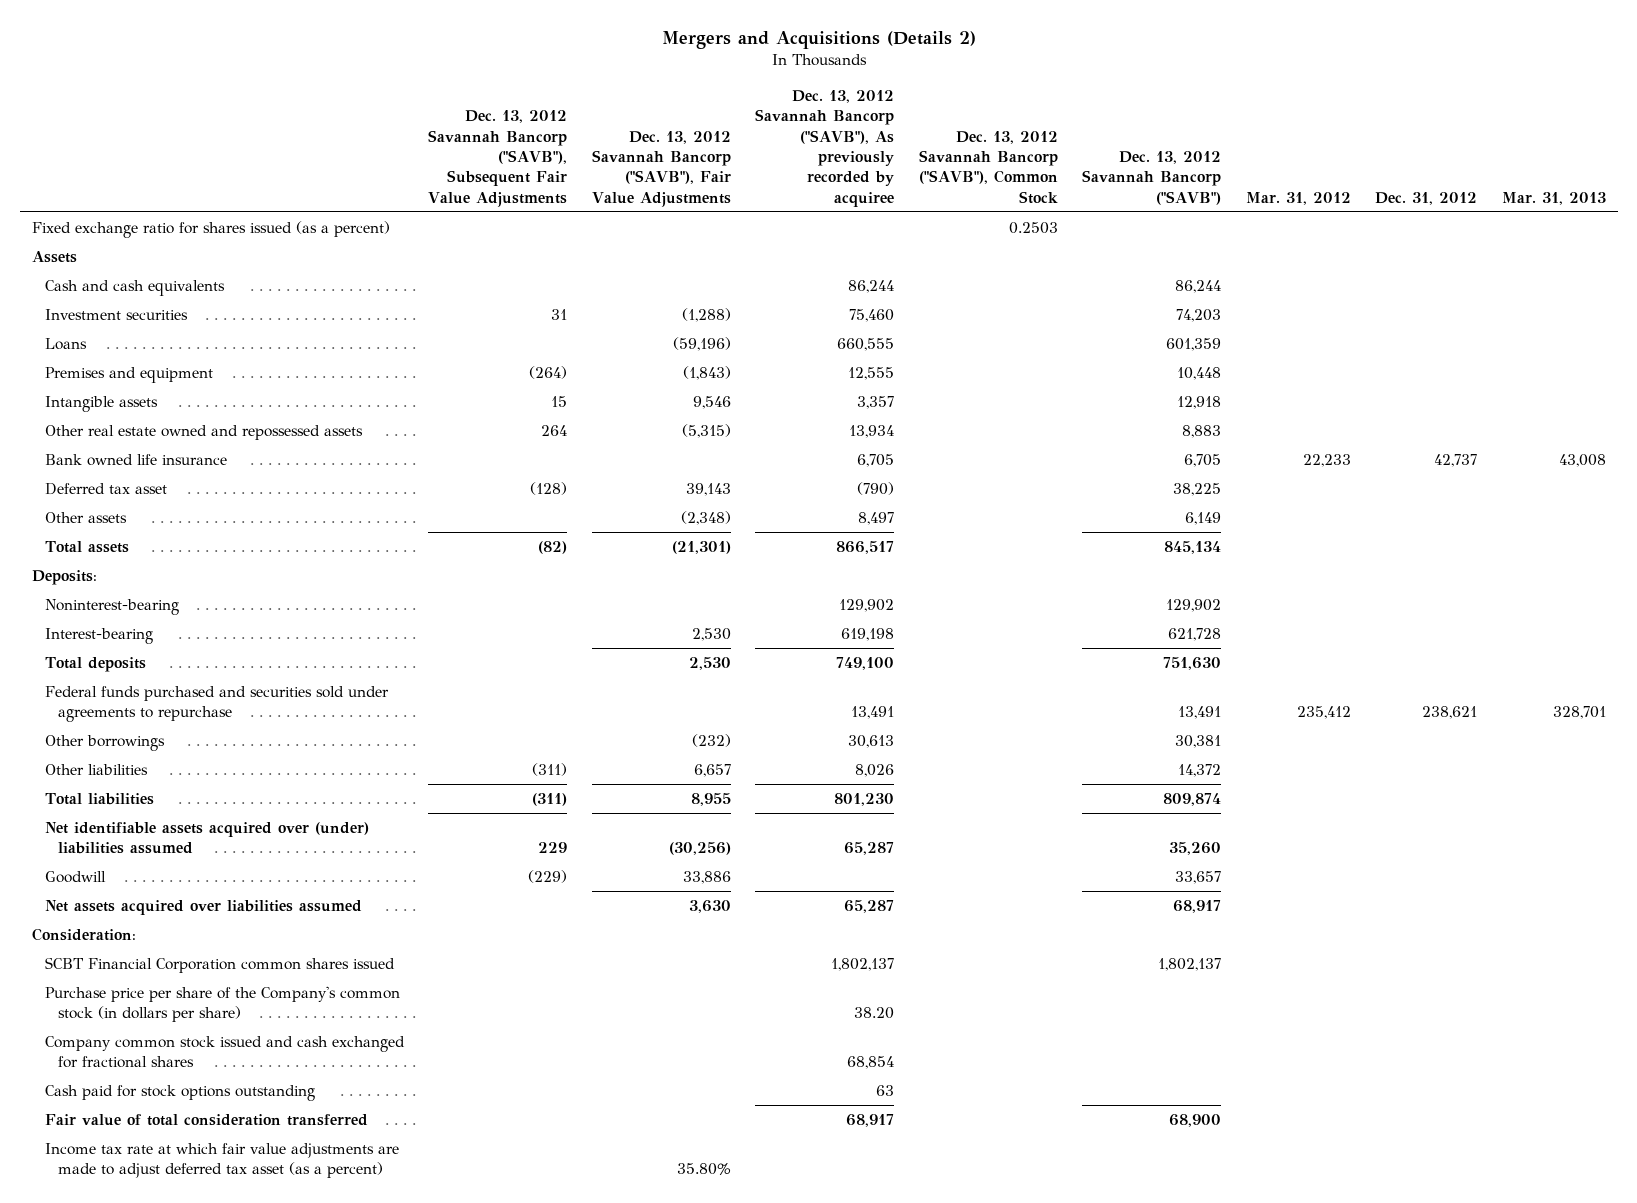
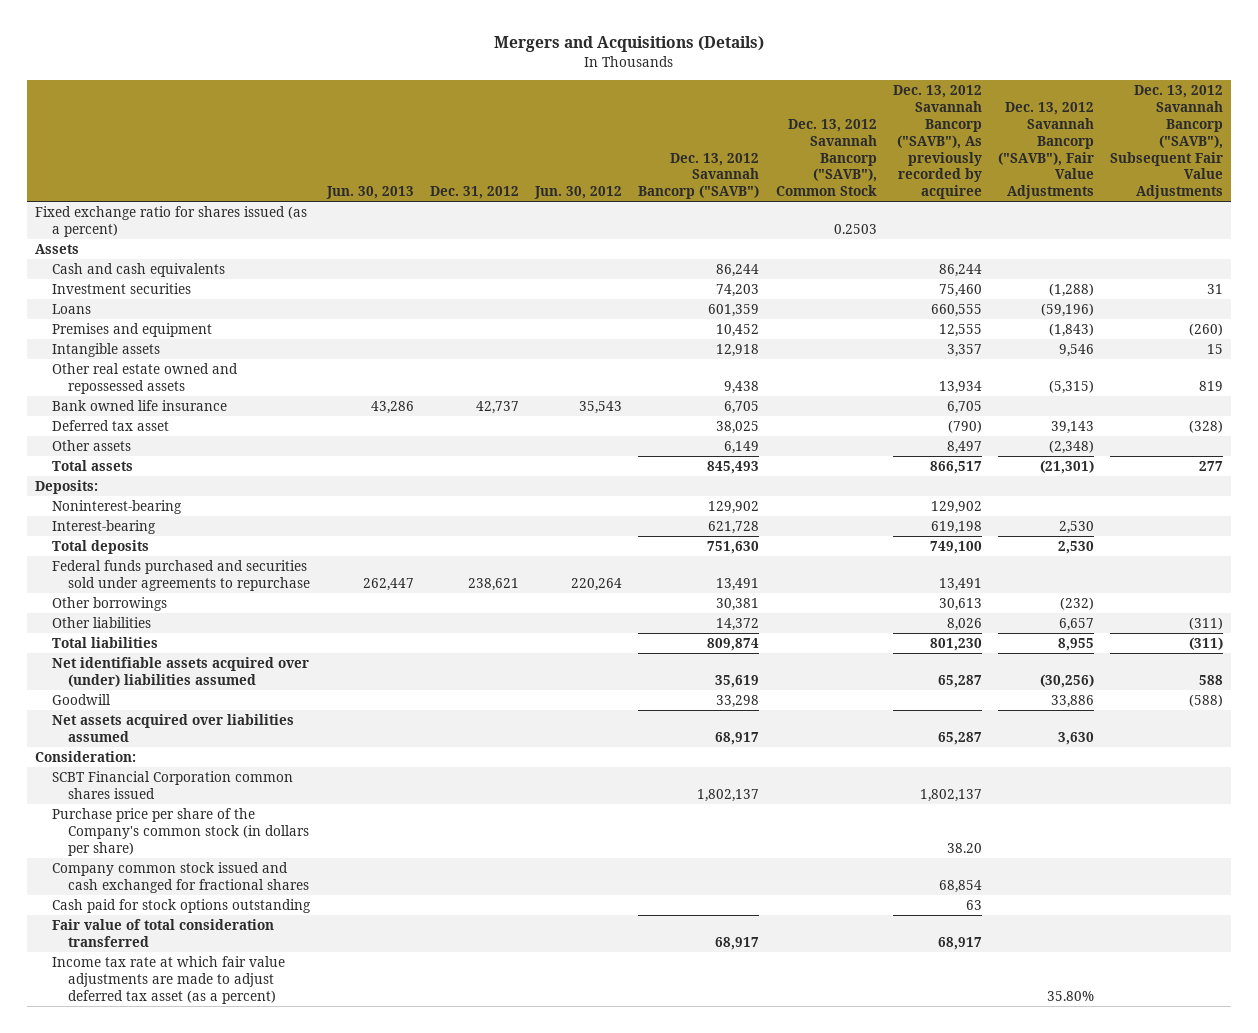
- Mergers and Acquisitions (Details 2)
+ Mergers and Acquisitions (Details)
- | Dec. 13, 2012 Savannah Bancorp ("SAVB"), Subsequent Fair Value Adjustments | Dec. 13, 2012 Savannah Bancorp ("SAVB"), Fair Value Adjustments | Dec. 13, 2012 Savannah Bancorp ("SAVB"), As previously recorded by acquiree | Dec. 13, 2012 Savannah Bancorp ("SAVB"), Common Stock | Dec. 13, 2012 Savannah Bancorp ("SAVB") | Mar. 31, 2012 | Dec. 31, 2012 | Mar. 31, 2013
+ | Jun. 30, 2013 | Dec. 31, 2012 | Jun. 30, 2012 | Dec. 13, 2012 Savannah Bancorp ("SAVB") | Dec. 13, 2012 Savannah Bancorp ("SAVB"), Common Stock | Dec. 13, 2012 Savannah Bancorp ("SAVB"), As previously recorded by acquiree | Dec. 13, 2012 Savannah Bancorp ("SAVB"), Fair Value Adjustments | Dec. 13, 2012 Savannah Bancorp ("SAVB"), Subsequent Fair Value Adjustments
- Premises and equipment | (264) | (1,843) | 12,555 | | 10,448 | | |
+ Premises and equipment | | | | 10,452 | | 12,555 | (1,843) | (260)
- Other real estate owned and repossessed assets | 264 | (5,315) | 13,934 | | 8,883 | | |
+ Other real estate owned and repossessed assets | | | | 9,438 | | 13,934 | (5,315) | 819
- Deferred tax asset | (128) | 39,143 | (790) | | 38,225 | | |
+ Deferred tax asset | | | | 38,025 | | (790) | 39,143 | (328)
- Total assets | (82) | (21,301) | 866,517 | | 845,134 | | |
+ Total assets | | | | 845,493 | | 866,517 | (21,301) | 277
- Net identifiable assets acquired over (under) liabilities assumed | 229 | (30,256) | 65,287 | | 35,260 | | |
- Goodwill | (229) | 33,886 | | | 33,657 | | |
+ Net identifiable assets acquired over (under) liabilities assumed | | | | 35,619 | | 65,287 | (30,256) | 588
+ Goodwill | | | | 33,298 | | | 33,886 | (588)
- Fair value of total consideration transferred | | | 68,917 | | 68,900 | | |
+ Fair value of total consideration transferred | | | | 68,917 | | 68,917 | |

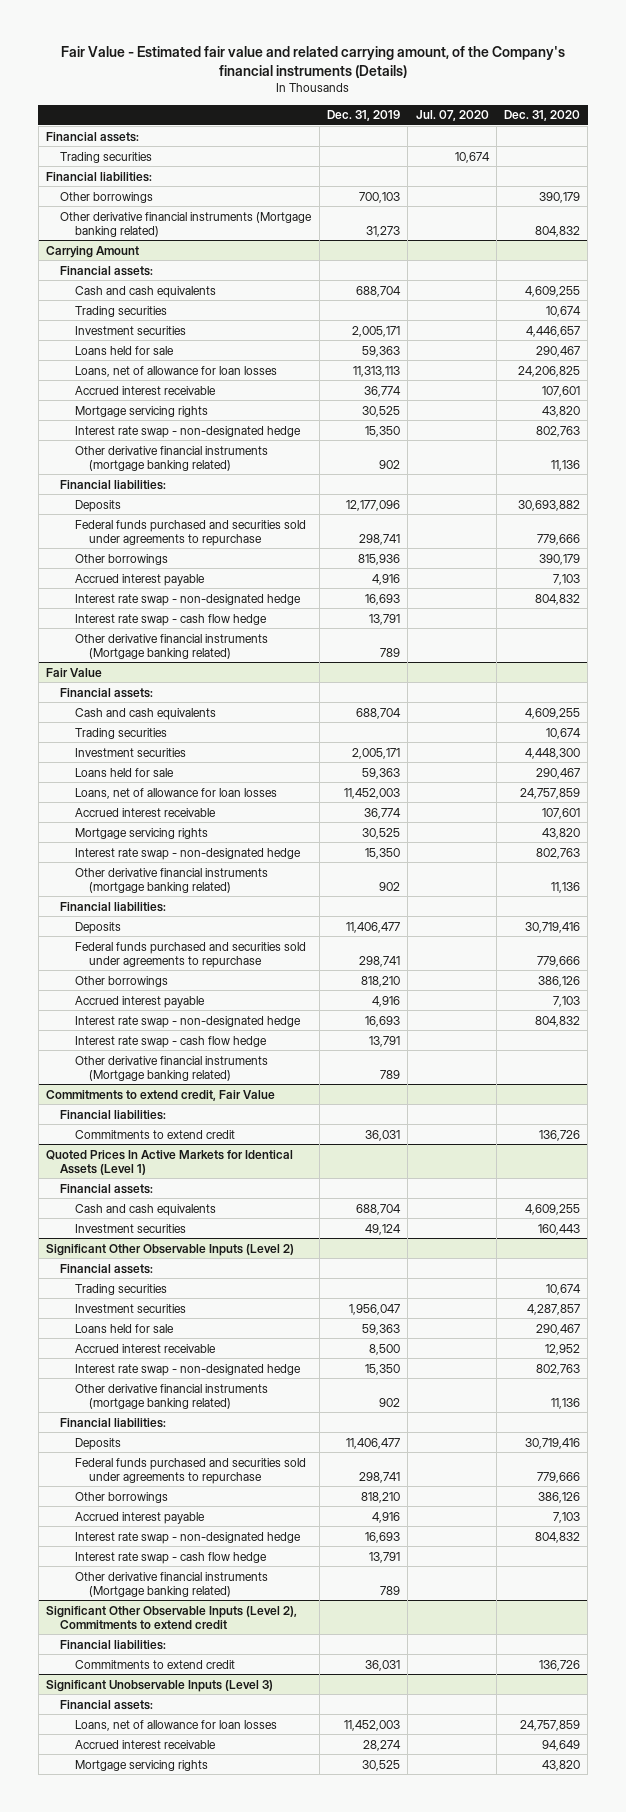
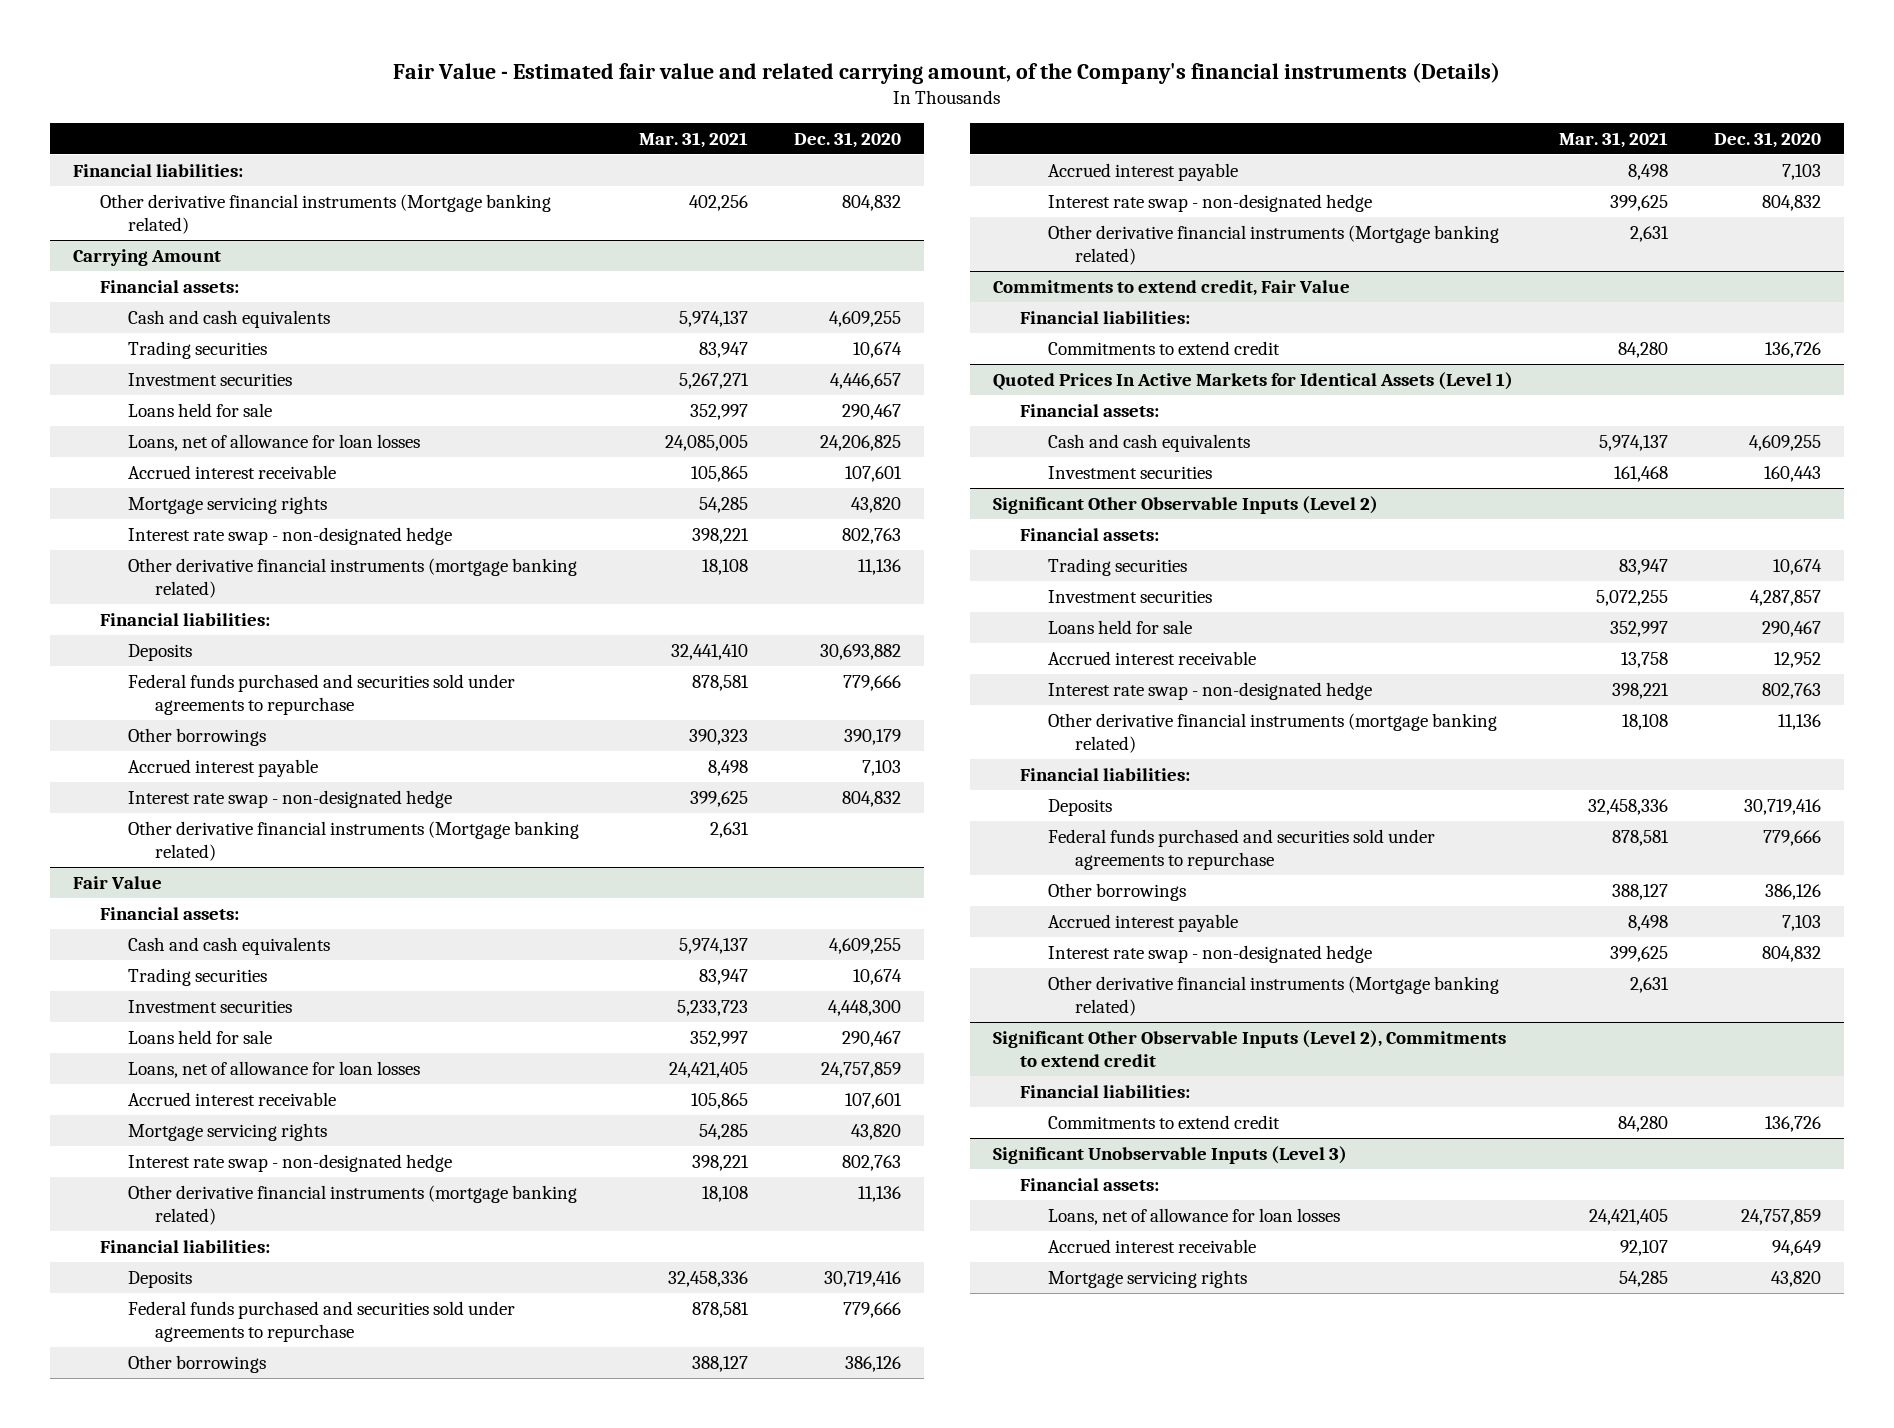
- | Dec. 31, 2019 | Jul. 07, 2020 | Dec. 31, 2020
+ | Mar. 31, 2021 | Dec. 31, 2020
- Financial assets:
- Trading securities | | 10,674 |
- Other borrowings | 700,103 | | 390,179
@ Carrying Amount
- Interest rate swap - cash flow hedge | 13,791 | |
@ Fair Value
- Interest rate swap - cash flow hedge | 13,791 | |
@ Significant Other Observable Inputs (Level 2)
- Interest rate swap - cash flow hedge | 13,791 | |

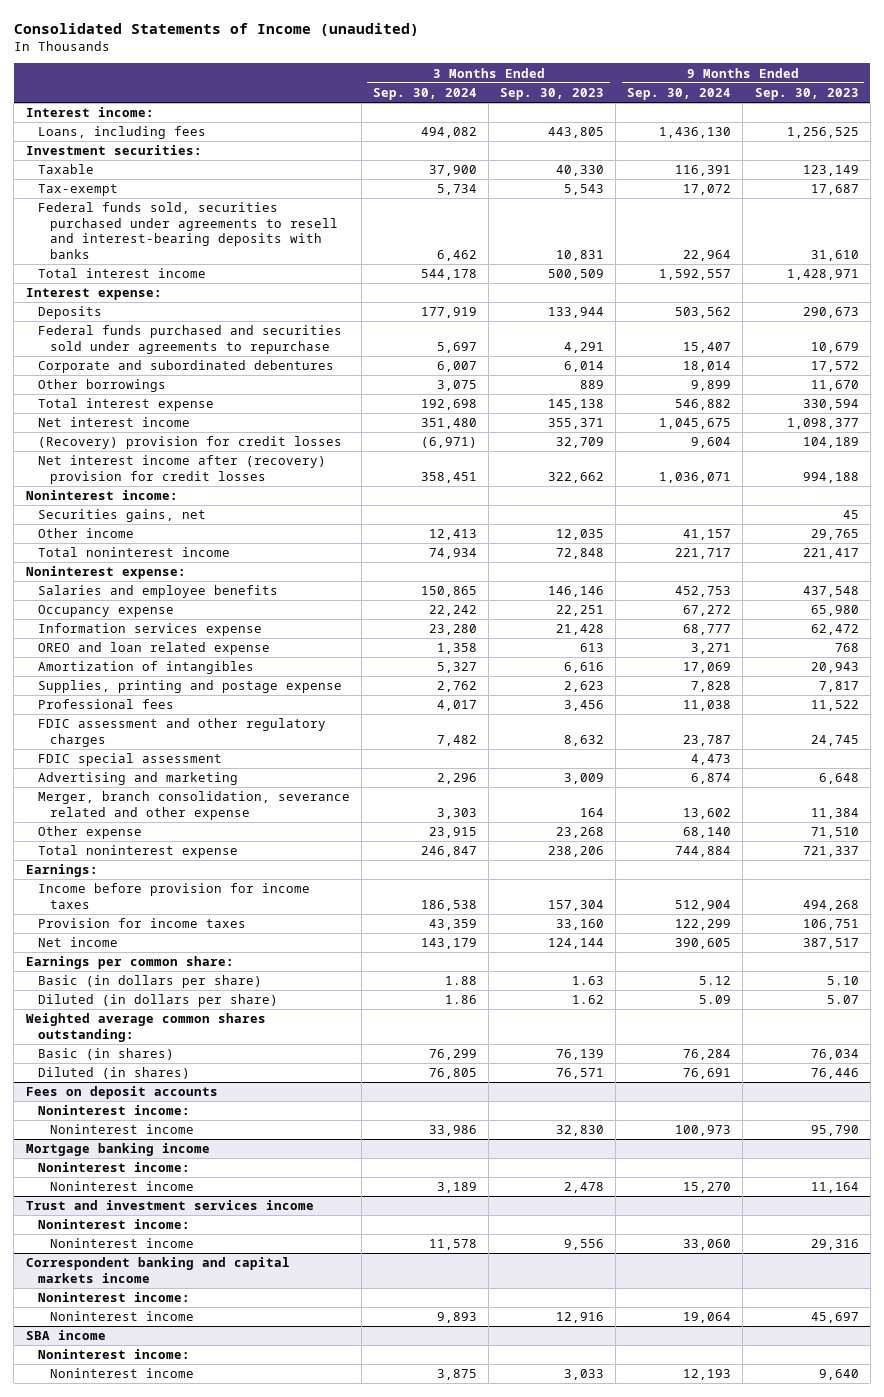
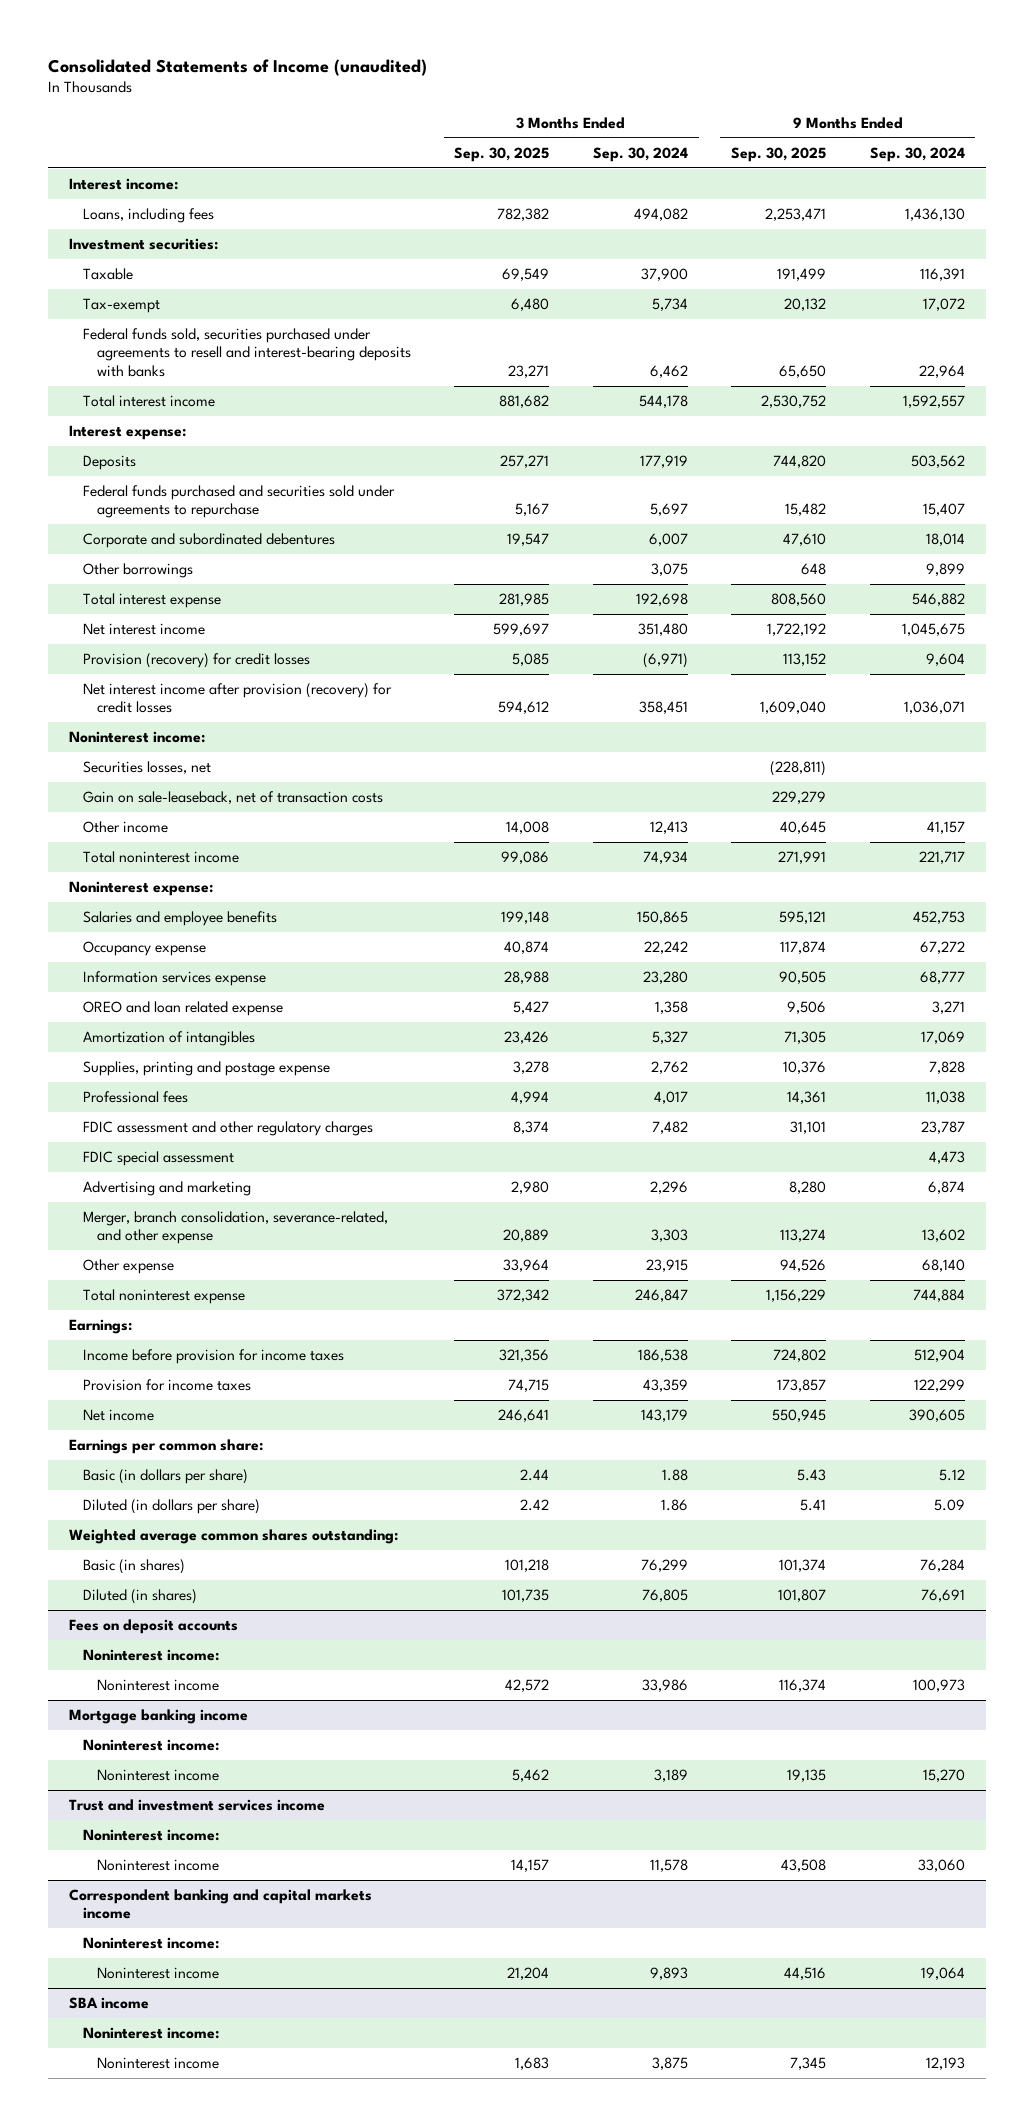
- | 3 Months Ended Sep. 30, 2024 | 3 Months Ended Sep. 30, 2023 | 9 Months Ended Sep. 30, 2024 | 9 Months Ended Sep. 30, 2023
+ | 3 Months Ended Sep. 30, 2025 | 3 Months Ended Sep. 30, 2024 | 9 Months Ended Sep. 30, 2025 | 9 Months Ended Sep. 30, 2024
- (Recovery) provision for credit losses | (6,971) | 32,709 | 9,604 | 104,189
- Net interest income after (recovery) provision for credit losses | 358,451 | 322,662 | 1,036,071 | 994,188
+ Provision (recovery) for credit losses | 5,085 | (6,971) | 113,152 | 9,604
+ Net interest income after provision (recovery) for credit losses | 594,612 | 358,451 | 1,609,040 | 1,036,071
- Securities gains, net | | | | 45
+ Securities losses, net | | | (228,811) |
+ Gain on sale-leaseback, net of transaction costs | | | 229,279 |
- Merger, branch consolidation, severance related and other expense | 3,303 | 164 | 13,602 | 11,384
+ Merger, branch consolidation, severance-related, and other expense | 20,889 | 3,303 | 113,274 | 13,602

